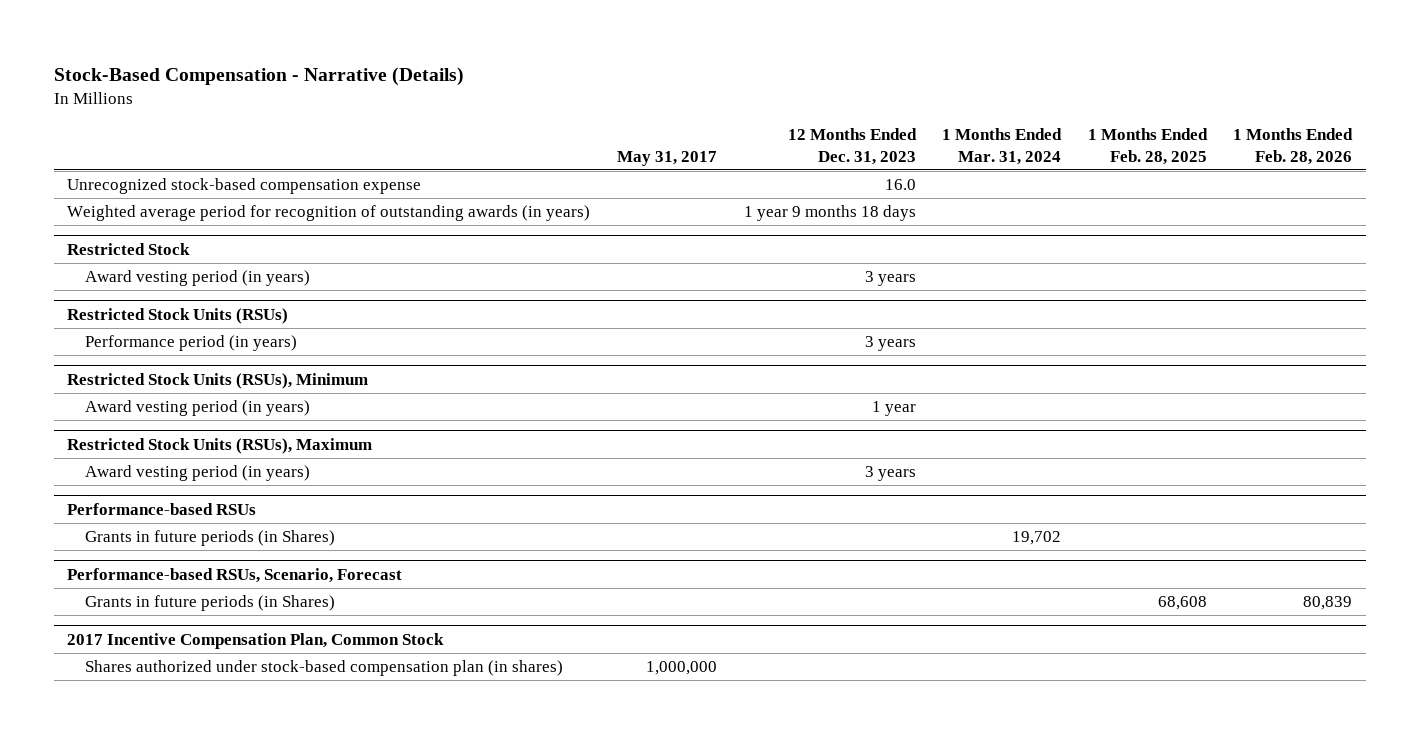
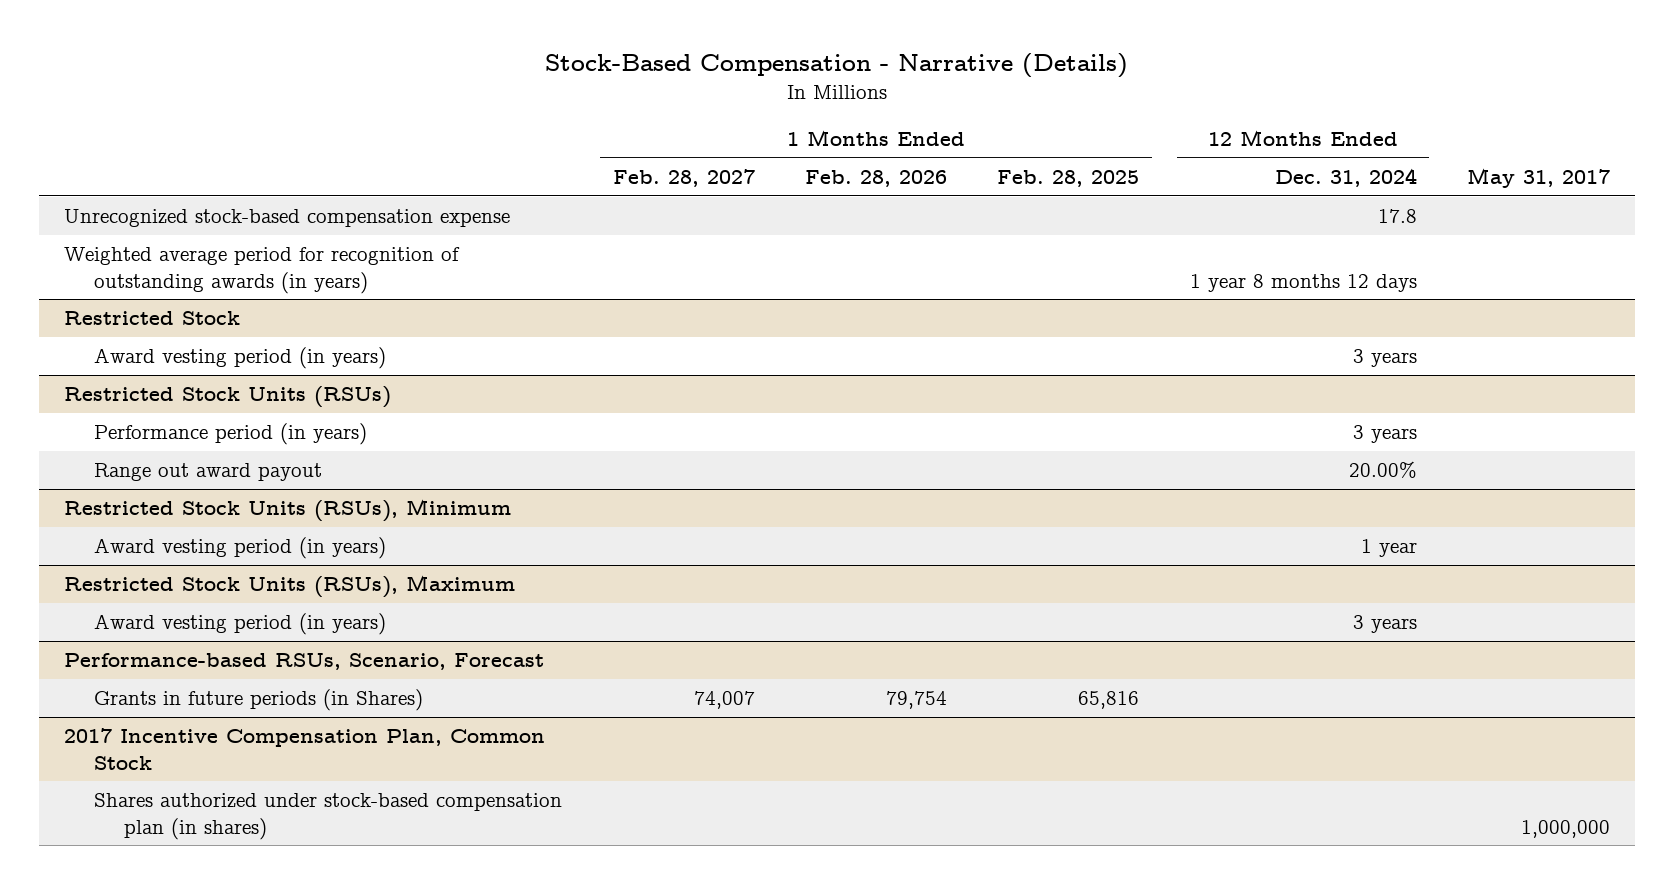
- | May 31, 2017 | 12 Months Ended Dec. 31, 2023 | 1 Months Ended Mar. 31, 2024 | 1 Months Ended Feb. 28, 2025 | 1 Months Ended Feb. 28, 2026
+ | 1 Months Ended Feb. 28, 2027 | 1 Months Ended Feb. 28, 2026 | 1 Months Ended Feb. 28, 2025 | 12 Months Ended Dec. 31, 2024 | May 31, 2017
@ Restricted Stock Units (RSUs)
+ Range out award payout | | | | 20.00% |
- Performance-based RSUs
- Grants in future periods (in Shares) | | | 19,702 | |
@ Performance-based RSUs, Scenario, Forecast
- Grants in future periods (in Shares) | | | | 68,608 | 80,839
+ Grants in future periods (in Shares) | 74,007 | 79,754 | 65,816 | |

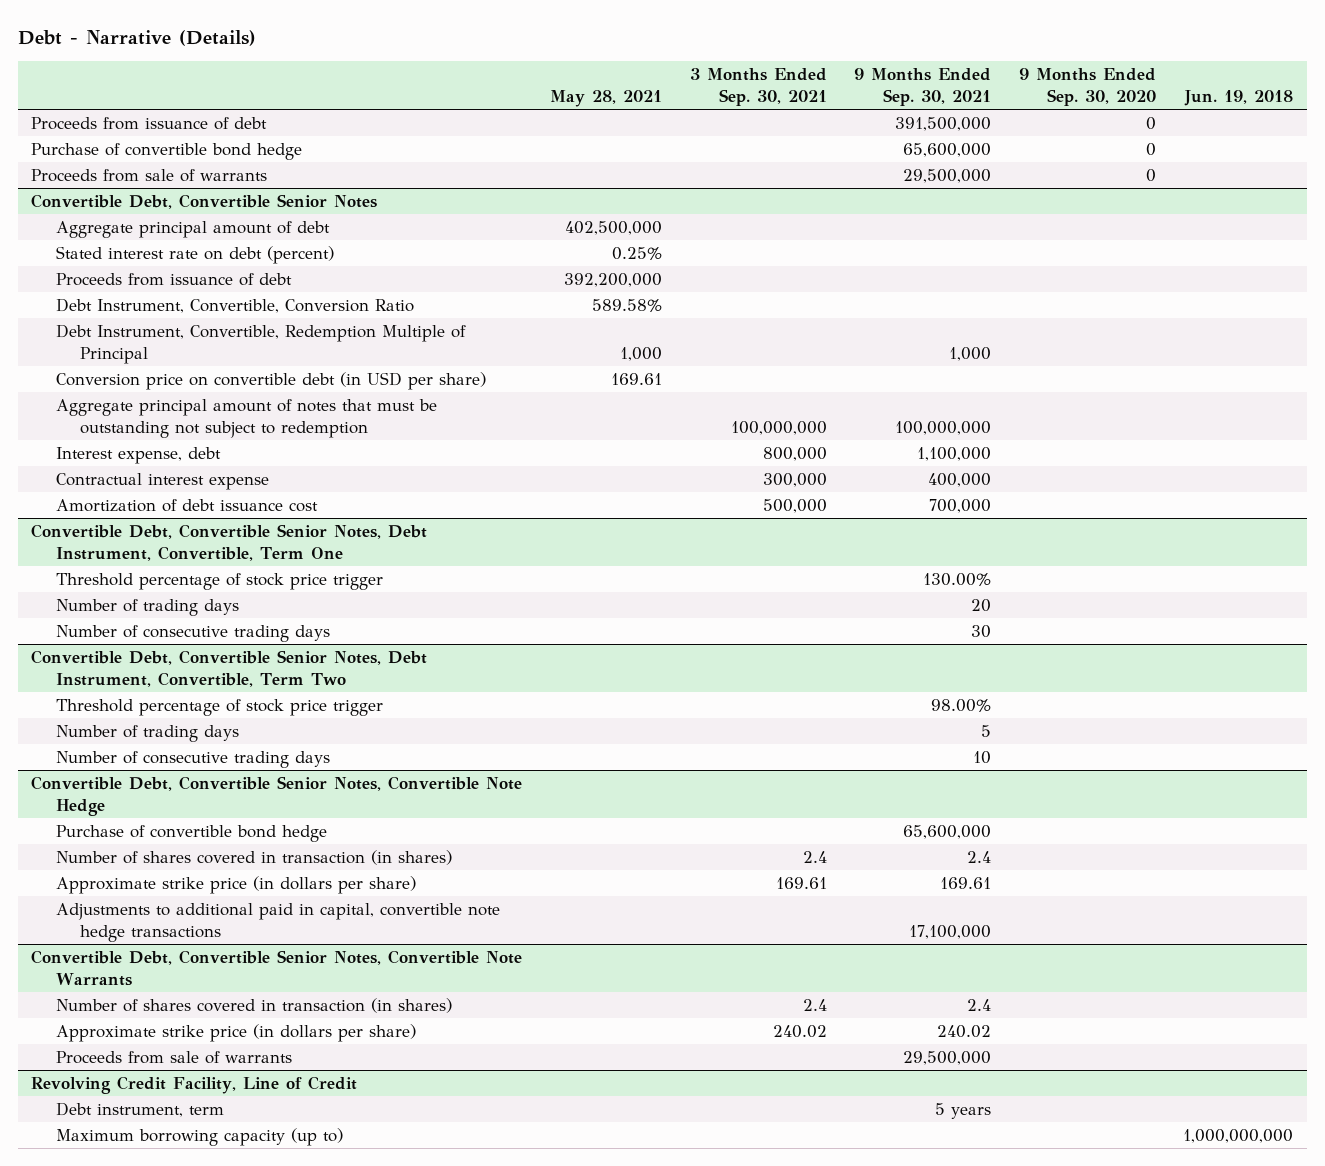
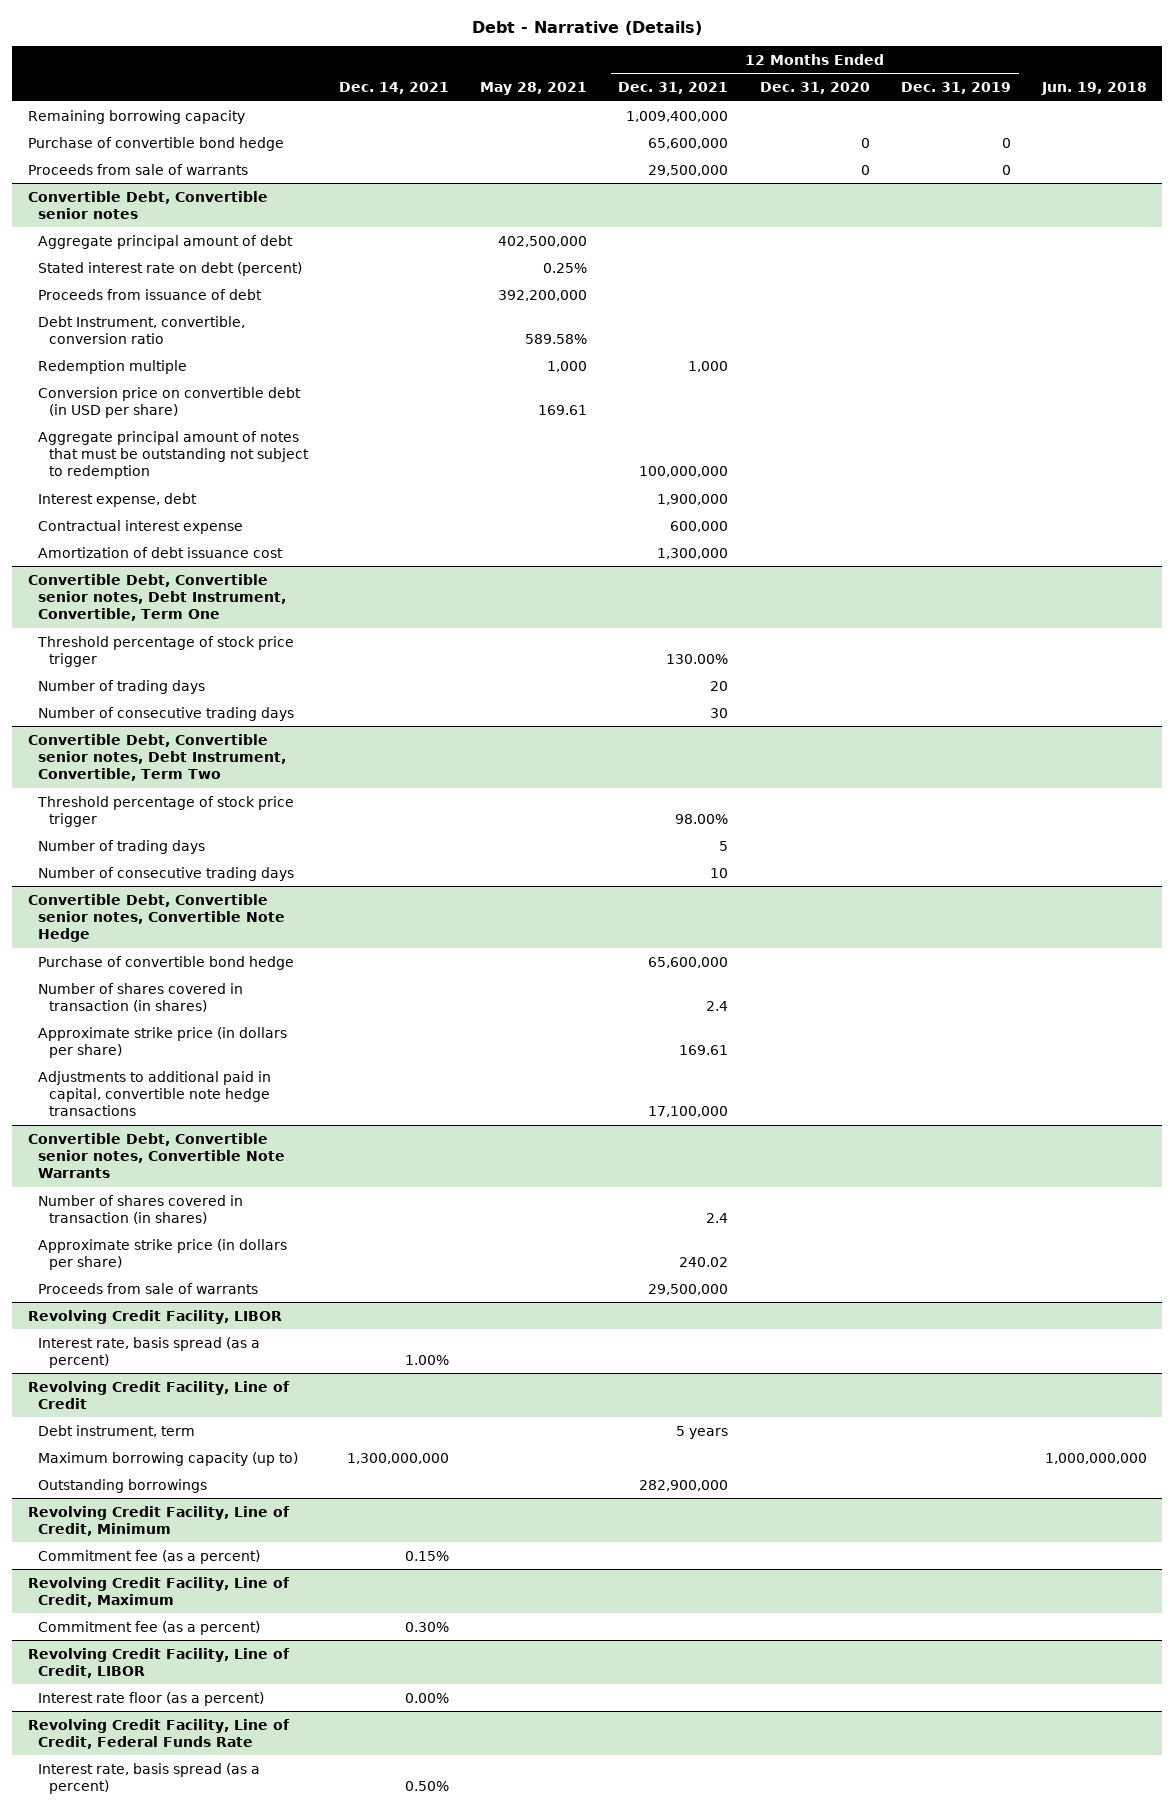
- | May 28, 2021 | 3 Months Ended Sep. 30, 2021 | 9 Months Ended Sep. 30, 2021 | 9 Months Ended Sep. 30, 2020 | Jun. 19, 2018
+ | Dec. 14, 2021 | May 28, 2021 | 12 Months Ended Dec. 31, 2021 | 12 Months Ended Dec. 31, 2020 | 12 Months Ended Dec. 31, 2019 | Jun. 19, 2018
- Proceeds from issuance of debt | | | 391,500,000 | 0 |
+ Remaining borrowing capacity | | | 1,009,400,000 | | |
- Convertible Debt, Convertible Senior Notes
+ Convertible Debt, Convertible senior notes
- Debt Instrument, Convertible, Conversion Ratio | 589.58% | | | |
- Debt Instrument, Convertible, Redemption Multiple of Principal | 1,000 | | 1,000 | |
+ Debt Instrument, convertible, conversion ratio | | 589.58% | | | |
+ Redemption multiple | | 1,000 | 1,000 | | |
- Convertible Debt, Convertible Senior Notes, Debt Instrument, Convertible, Term One
+ Convertible Debt, Convertible senior notes, Debt Instrument, Convertible, Term One
- Convertible Debt, Convertible Senior Notes, Debt Instrument, Convertible, Term Two
+ Convertible Debt, Convertible senior notes, Debt Instrument, Convertible, Term Two
- Convertible Debt, Convertible Senior Notes, Convertible Note Hedge
+ Convertible Debt, Convertible senior notes, Convertible Note Hedge
- Convertible Debt, Convertible Senior Notes, Convertible Note Warrants
+ Convertible Debt, Convertible senior notes, Convertible Note Warrants
+ Revolving Credit Facility, LIBOR
+ Interest rate, basis spread (as a percent) | 1.00% | | | | |
@ Revolving Credit Facility, Line of Credit
+ Outstanding borrowings | | | 282,900,000 | | |
+ Revolving Credit Facility, Line of Credit, Minimum
+ Commitment fee (as a percent) | 0.15% | | | | |
+ Revolving Credit Facility, Line of Credit, Maximum
+ Commitment fee (as a percent) | 0.30% | | | | |
+ Revolving Credit Facility, Line of Credit, LIBOR
+ Interest rate floor (as a percent) | 0.00% | | | | |
+ Revolving Credit Facility, Line of Credit, Federal Funds Rate
+ Interest rate, basis spread (as a percent) | 0.50% | | | | |

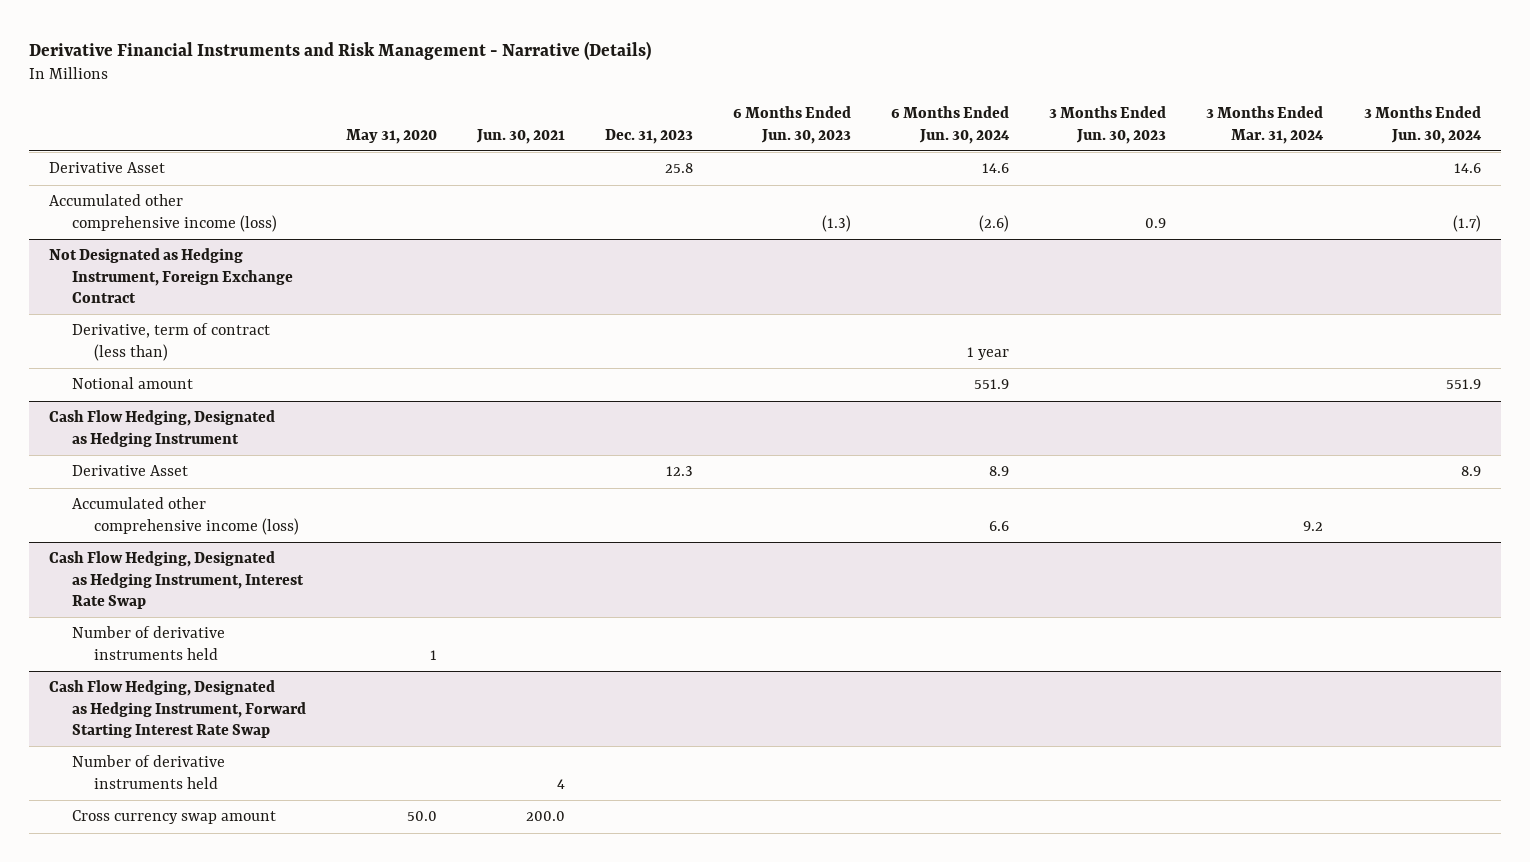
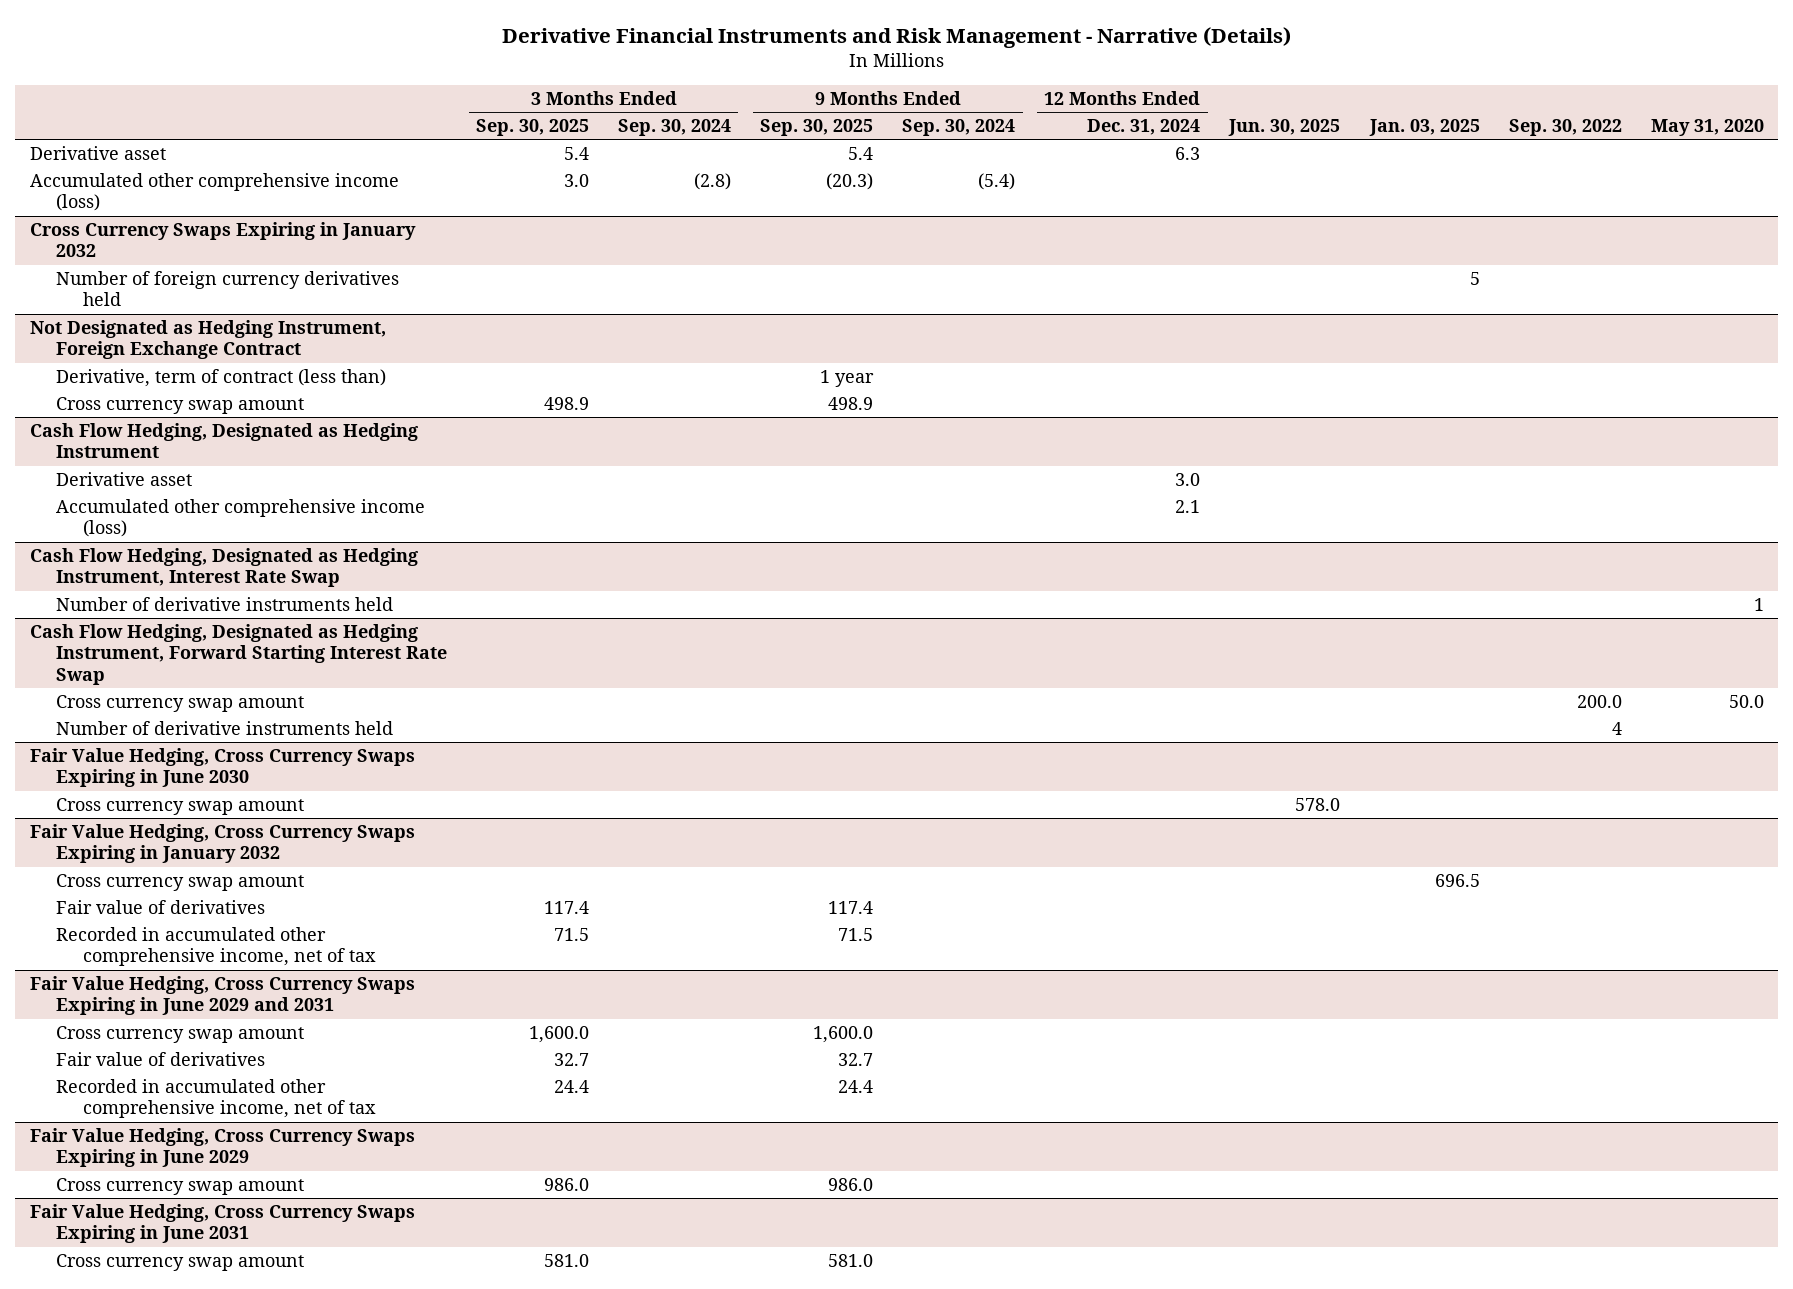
- | May 31, 2020 | Jun. 30, 2021 | Dec. 31, 2023 | 6 Months Ended Jun. 30, 2023 | 6 Months Ended Jun. 30, 2024 | 3 Months Ended Jun. 30, 2023 | 3 Months Ended Mar. 31, 2024 | 3 Months Ended Jun. 30, 2024
+ | 3 Months Ended Sep. 30, 2025 | 3 Months Ended Sep. 30, 2024 | 9 Months Ended Sep. 30, 2025 | 9 Months Ended Sep. 30, 2024 | 12 Months Ended Dec. 31, 2024 | Jun. 30, 2025 | Jan. 03, 2025 | Sep. 30, 2022 | May 31, 2020
- Derivative Asset | | | 25.8 | | 14.6 | | | 14.6
+ Derivative asset | 5.4 | | 5.4 | | 6.3 | | | |
+ Cross Currency Swaps Expiring in January 2032
+ Number of foreign currency derivatives held | | | | | | | 5 | |
@ Not Designated as Hedging Instrument, Foreign Exchange Contract
- Notional amount | | | | | 551.9 | | | 551.9
+ Cross currency swap amount | 498.9 | | 498.9 | | | | | |
@ Cash Flow Hedging, Designated as Hedging Instrument
- Derivative Asset | | | 12.3 | | 8.9 | | | 8.9
+ Derivative asset | | | | | 3.0 | | | |
@ Cash Flow Hedging, Designated as Hedging Instrument, Forward Starting Interest Rate Swap
moved down: Number of derivative instruments held | | | | | | | | 4 |
+ Fair Value Hedging, Cross Currency Swaps Expiring in June 2030
+ Cross currency swap amount | | | | | | 578.0 | | |
+ Fair Value Hedging, Cross Currency Swaps Expiring in January 2032
+ Cross currency swap amount | | | | | | | 696.5 | |
+ Fair value of derivatives | 117.4 | | 117.4 | | | | | |
+ Recorded in accumulated other comprehensive income, net of tax | 71.5 | | 71.5 | | | | | |
+ Fair Value Hedging, Cross Currency Swaps Expiring in June 2029 and 2031
+ Cross currency swap amount | 1,600.0 | | 1,600.0 | | | | | |
+ Fair value of derivatives | 32.7 | | 32.7 | | | | | |
+ Recorded in accumulated other comprehensive income, net of tax | 24.4 | | 24.4 | | | | | |
+ Fair Value Hedging, Cross Currency Swaps Expiring in June 2029
+ Cross currency swap amount | 986.0 | | 986.0 | | | | | |
+ Fair Value Hedging, Cross Currency Swaps Expiring in June 2031
+ Cross currency swap amount | 581.0 | | 581.0 | | | | | |

